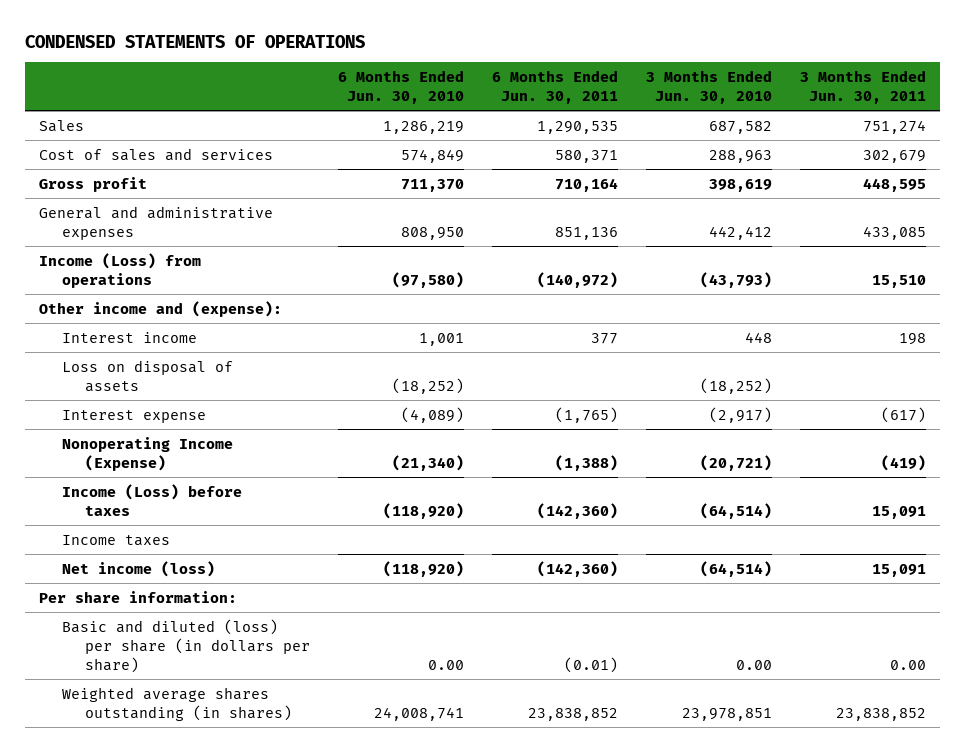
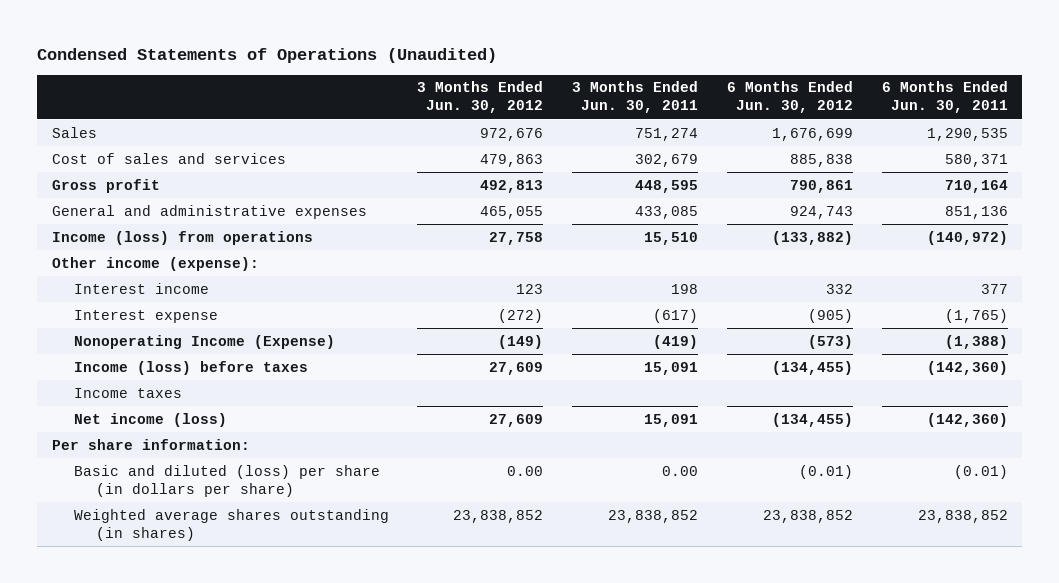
- CONDENSED STATEMENTS OF OPERATIONS
+ Condensed Statements of Operations (Unaudited)
- | 6 Months Ended Jun. 30, 2010 | 6 Months Ended Jun. 30, 2011 | 3 Months Ended Jun. 30, 2010 | 3 Months Ended Jun. 30, 2011
+ | 3 Months Ended Jun. 30, 2012 | 3 Months Ended Jun. 30, 2011 | 6 Months Ended Jun. 30, 2012 | 6 Months Ended Jun. 30, 2011
- Income (Loss) from operations | (97,580) | (140,972) | (43,793) | 15,510
- Other income and (expense):
+ Income (loss) from operations | 27,758 | 15,510 | (133,882) | (140,972)
+ Other income (expense):
- Loss on disposal of assets | (18,252) | | (18,252) |
- Income (Loss) before taxes | (118,920) | (142,360) | (64,514) | 15,091
+ Income (loss) before taxes | 27,609 | 15,091 | (134,455) | (142,360)

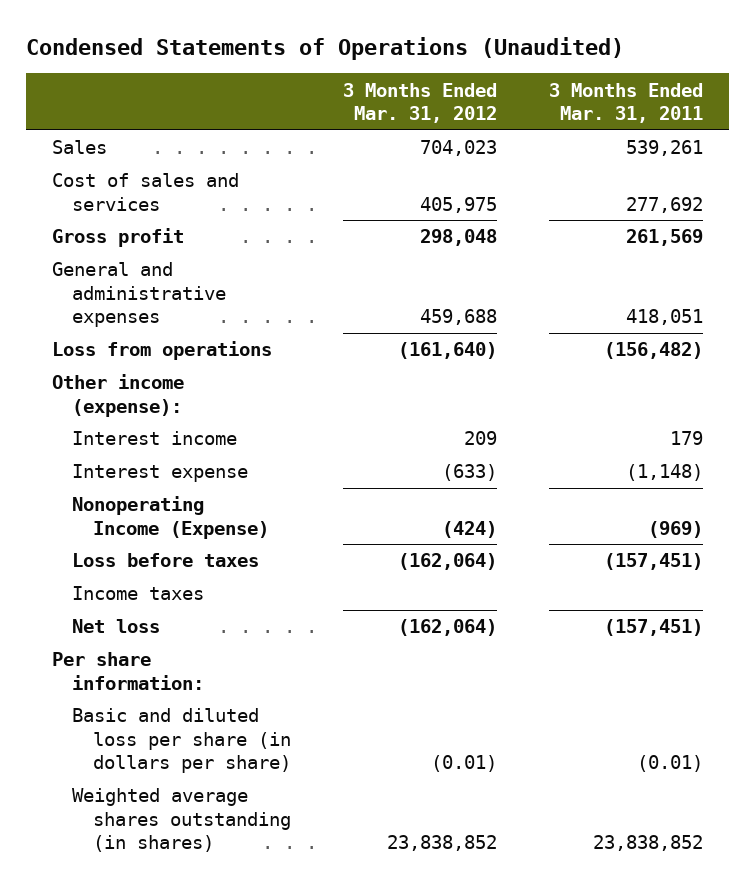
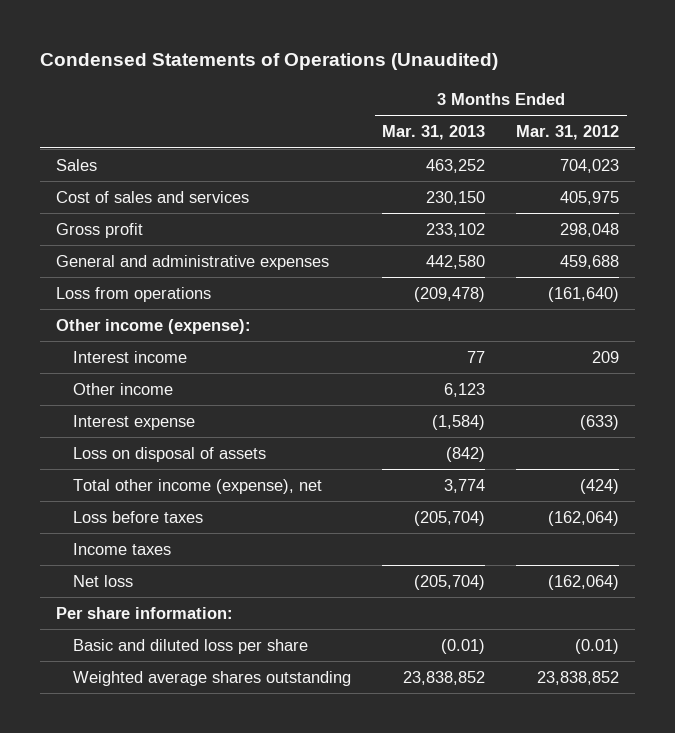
- | 3 Months Ended Mar. 31, 2012 | 3 Months Ended Mar. 31, 2011
+ | 3 Months Ended Mar. 31, 2013 | 3 Months Ended Mar. 31, 2012
+ Other income | 6,123 |
- Nonoperating Income (Expense) | (424) | (969)
+ Loss on disposal of assets | (842) |
+ Total other income (expense), net | 3,774 | (424)
- Basic and diluted loss per share (in dollars per share) | (0.01) | (0.01)
- Weighted average shares outstanding (in shares) | 23,838,852 | 23,838,852
+ Basic and diluted loss per share | (0.01) | (0.01)
+ Weighted average shares outstanding | 23,838,852 | 23,838,852

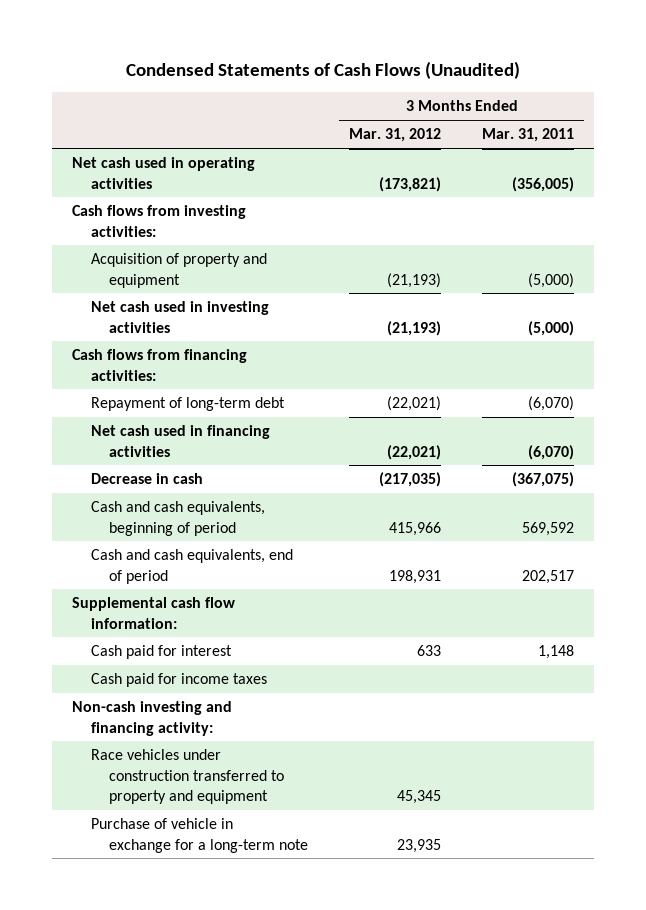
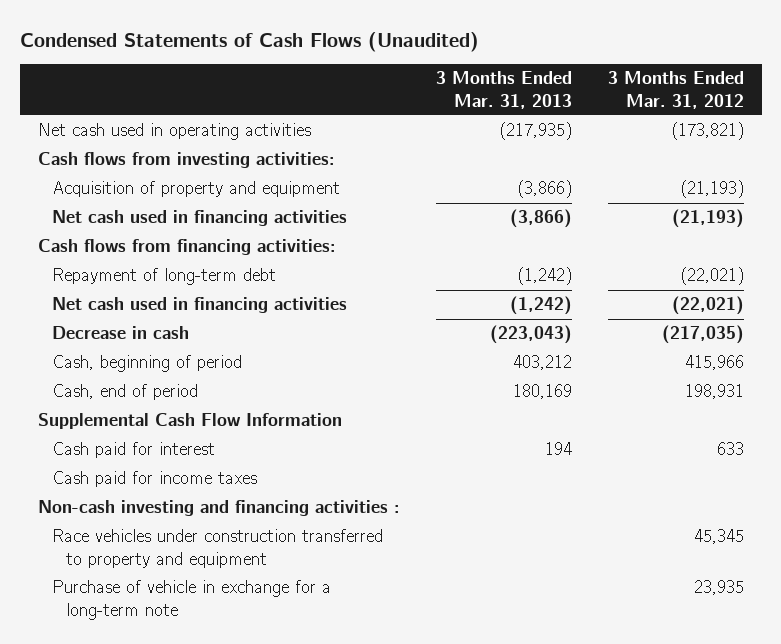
- | 3 Months Ended Mar. 31, 2012 | 3 Months Ended Mar. 31, 2011
+ | 3 Months Ended Mar. 31, 2013 | 3 Months Ended Mar. 31, 2012
- Net cash used in investing activities | (21,193) | (5,000)
+ Net cash used in financing activities | (3,866) | (21,193)
- Cash and cash equivalents, beginning of period | 415,966 | 569,592
- Cash and cash equivalents, end of period | 198,931 | 202,517
- Supplemental cash flow information:
+ Cash, beginning of period | 403,212 | 415,966
+ Cash, end of period | 180,169 | 198,931
+ Supplemental Cash Flow Information
- Non-cash investing and financing activity:
+ Non-cash investing and financing activities :

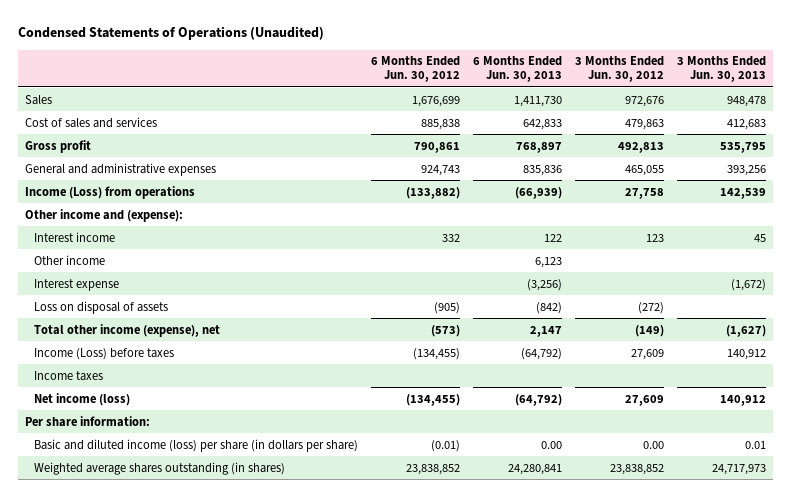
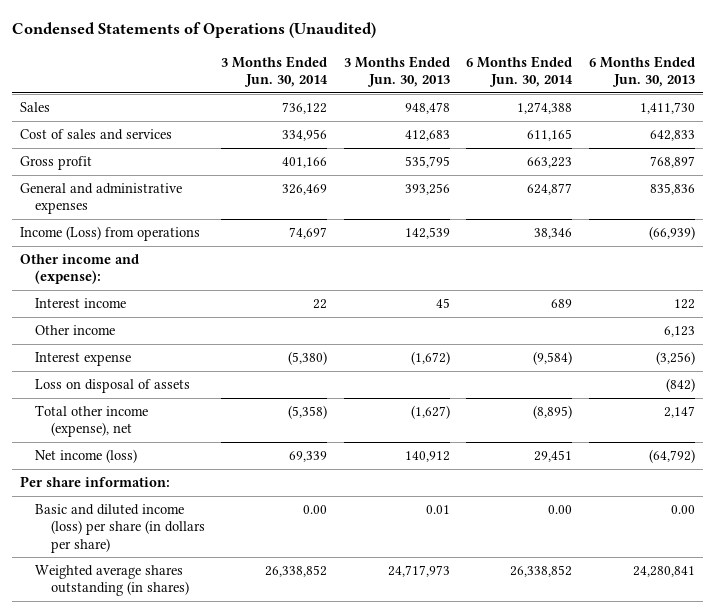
- | 6 Months Ended Jun. 30, 2012 | 6 Months Ended Jun. 30, 2013 | 3 Months Ended Jun. 30, 2012 | 3 Months Ended Jun. 30, 2013
+ | 3 Months Ended Jun. 30, 2014 | 3 Months Ended Jun. 30, 2013 | 6 Months Ended Jun. 30, 2014 | 6 Months Ended Jun. 30, 2013
- Income (Loss) before taxes | (134,455) | (64,792) | 27,609 | 140,912
- Income taxes

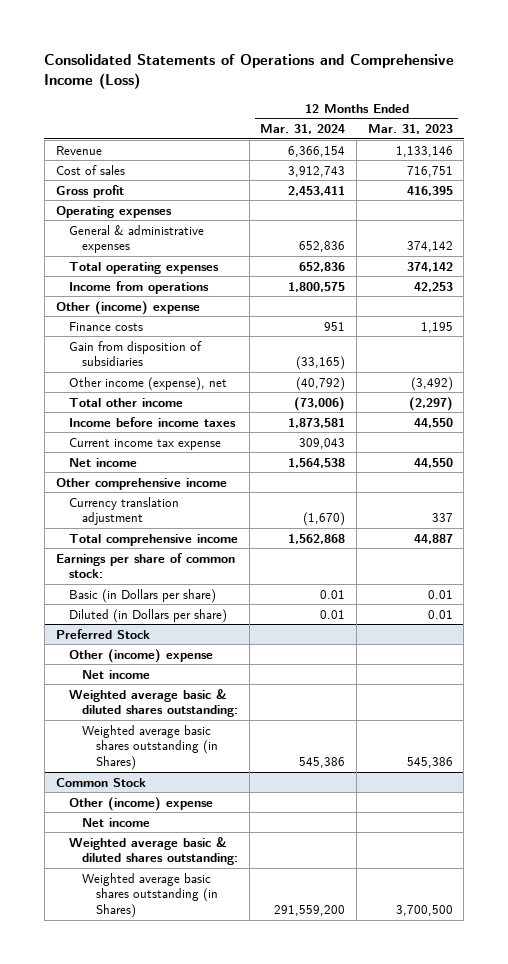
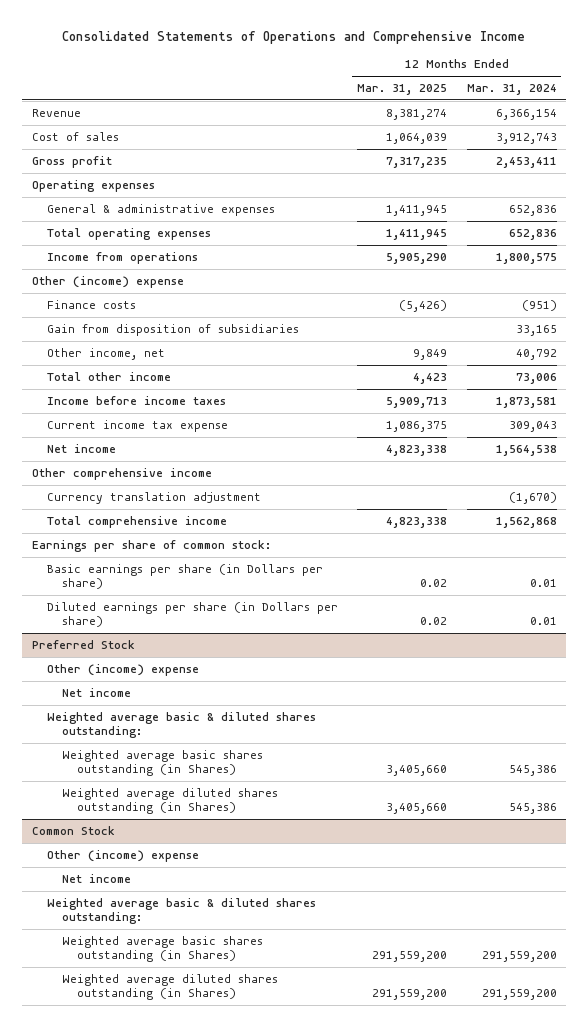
- Consolidated Statements of Operations and Comprehensive Income (Loss)
+ Consolidated Statements of Operations and Comprehensive Income
- | 12 Months Ended Mar. 31, 2024 | 12 Months Ended Mar. 31, 2023
+ | 12 Months Ended Mar. 31, 2025 | 12 Months Ended Mar. 31, 2024
- Finance costs | 951 | 1,195
- Gain from disposition of subsidiaries | (33,165) |
- Other income (expense), net | (40,792) | (3,492)
- Total other income | (73,006) | (2,297)
+ Finance costs | (5,426) | (951)
+ Gain from disposition of subsidiaries | | 33,165
+ Other income, net | 9,849 | 40,792
+ Total other income | 4,423 | 73,006
- Basic (in Dollars per share) | 0.01 | 0.01
- Diluted (in Dollars per share) | 0.01 | 0.01
+ Basic earnings per share (in Dollars per share) | 0.02 | 0.01
+ Diluted earnings per share (in Dollars per share) | 0.02 | 0.01
@ Preferred Stock
+ Weighted average diluted shares outstanding (in Shares) | 3,405,660 | 545,386
@ Common Stock
+ Weighted average diluted shares outstanding (in Shares) | 291,559,200 | 291,559,200

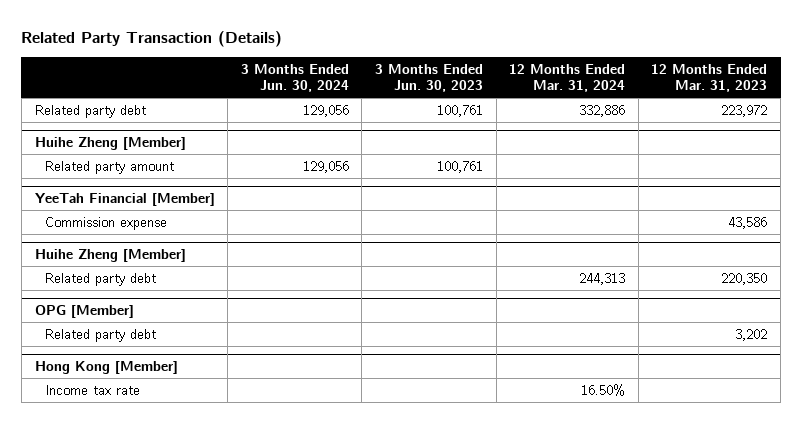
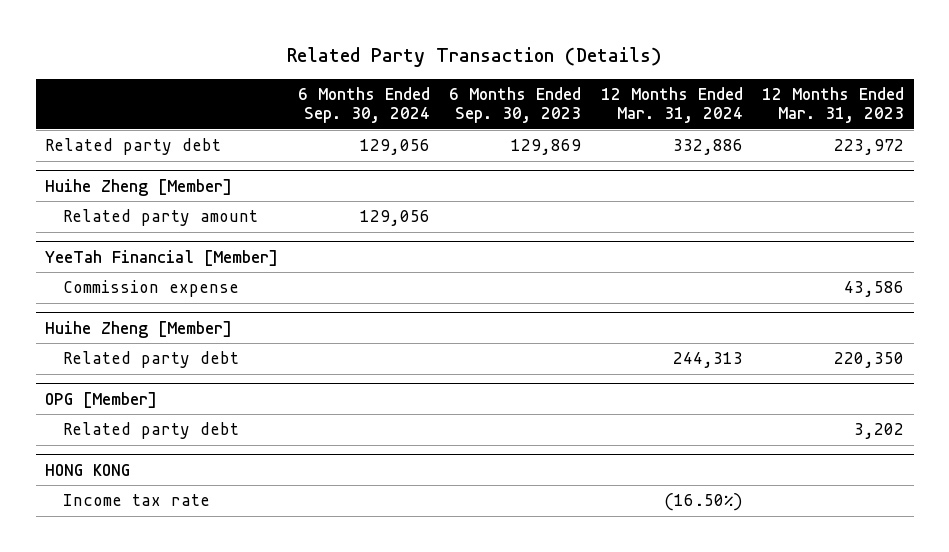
- | 3 Months Ended Jun. 30, 2024 | 3 Months Ended Jun. 30, 2023 | 12 Months Ended Mar. 31, 2024 | 12 Months Ended Mar. 31, 2023
+ | 6 Months Ended Sep. 30, 2024 | 6 Months Ended Sep. 30, 2023 | 12 Months Ended Mar. 31, 2024 | 12 Months Ended Mar. 31, 2023
- Hong Kong [Member]
- Income tax rate | | | 16.50% |
+ HONG KONG
+ Income tax rate | | | (16.50%) |

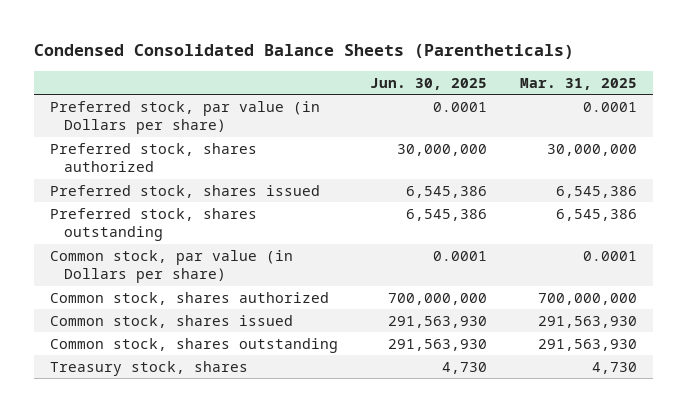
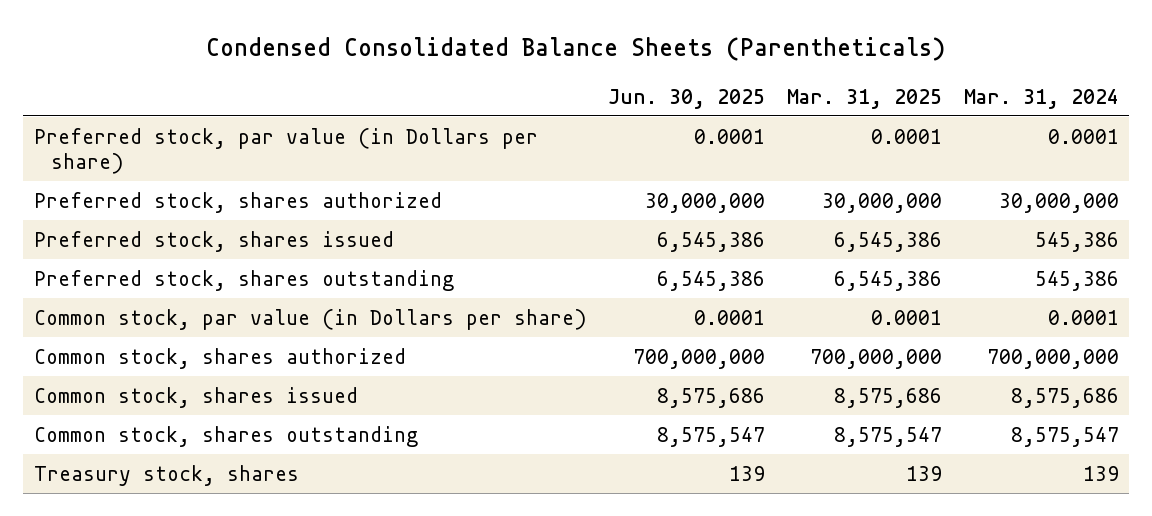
- | Jun. 30, 2025 | Mar. 31, 2025
+ | Jun. 30, 2025 | Mar. 31, 2025 | Mar. 31, 2024
- Common stock, shares issued | 291,563,930 | 291,563,930
- Common stock, shares outstanding | 291,563,930 | 291,563,930
- Treasury stock, shares | 4,730 | 4,730
+ Common stock, shares issued | 8,575,686 | 8,575,686 | 8,575,686
+ Common stock, shares outstanding | 8,575,547 | 8,575,547 | 8,575,547
+ Treasury stock, shares | 139 | 139 | 139

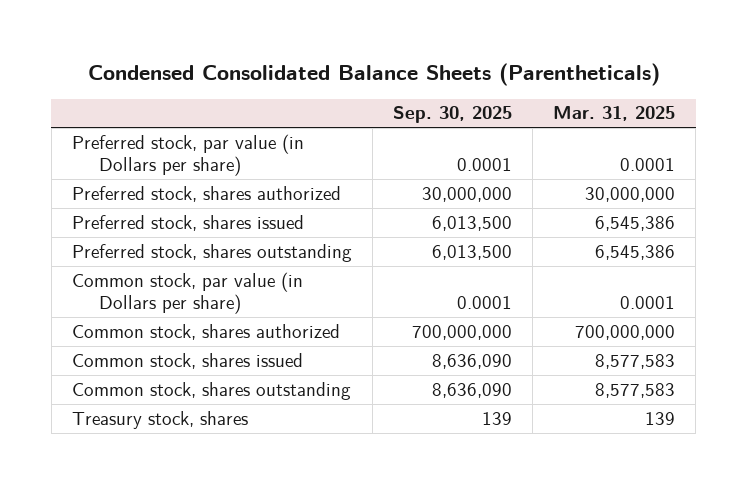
- | Jun. 30, 2025 | Mar. 31, 2025 | Mar. 31, 2024
+ | Sep. 30, 2025 | Mar. 31, 2025
- Common stock, shares issued | 8,575,686 | 8,575,686 | 8,575,686
- Common stock, shares outstanding | 8,575,547 | 8,575,547 | 8,575,547
+ Common stock, shares issued | 8,636,090 | 8,577,583
+ Common stock, shares outstanding | 8,636,090 | 8,577,583

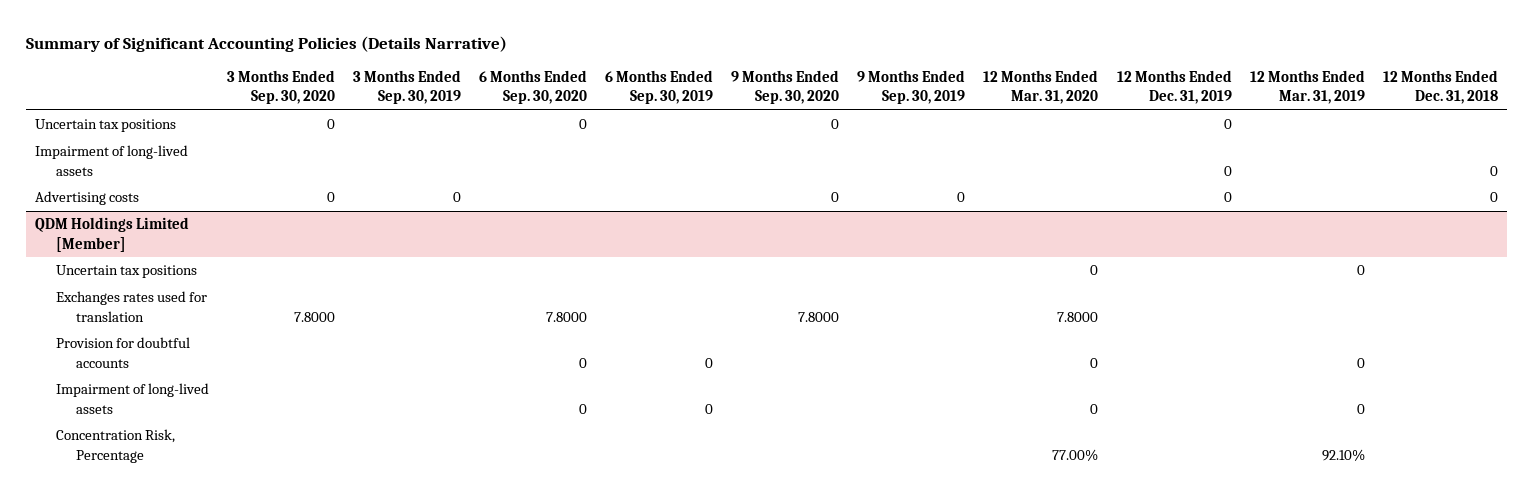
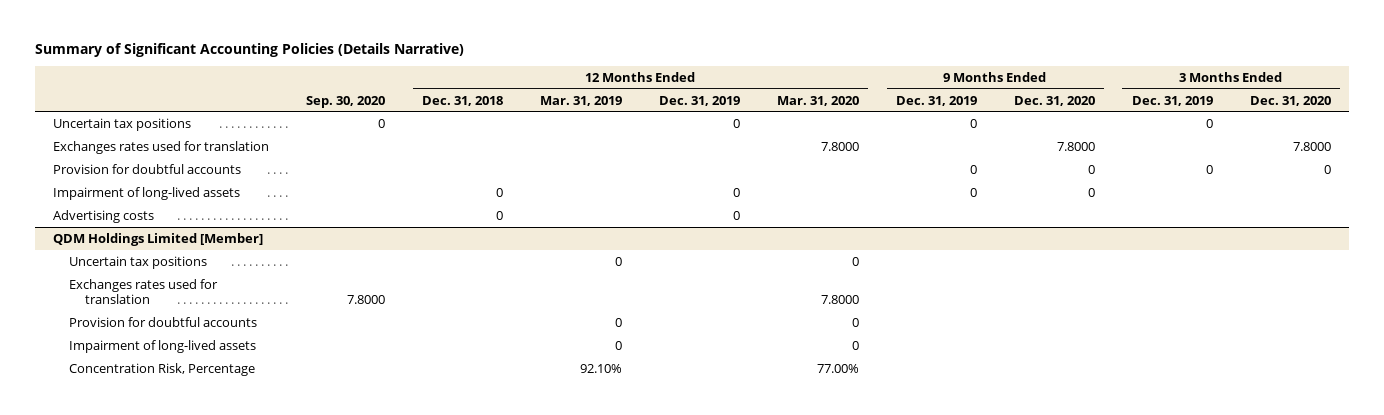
- | 3 Months Ended Sep. 30, 2020 | 3 Months Ended Sep. 30, 2019 | 6 Months Ended Sep. 30, 2020 | 6 Months Ended Sep. 30, 2019 | 9 Months Ended Sep. 30, 2020 | 9 Months Ended Sep. 30, 2019 | 12 Months Ended Mar. 31, 2020 | 12 Months Ended Dec. 31, 2019 | 12 Months Ended Mar. 31, 2019 | 12 Months Ended Dec. 31, 2018
+ | Sep. 30, 2020 | 12 Months Ended Dec. 31, 2018 | 12 Months Ended Mar. 31, 2019 | 12 Months Ended Dec. 31, 2019 | 12 Months Ended Mar. 31, 2020 | 9 Months Ended Dec. 31, 2019 | 9 Months Ended Dec. 31, 2020 | 3 Months Ended Dec. 31, 2019 | 3 Months Ended Dec. 31, 2020
+ Exchanges rates used for translation | | | | | 7.8000 | | 7.8000 | | 7.8000
+ Provision for doubtful accounts | | | | | | 0 | 0 | 0 | 0

